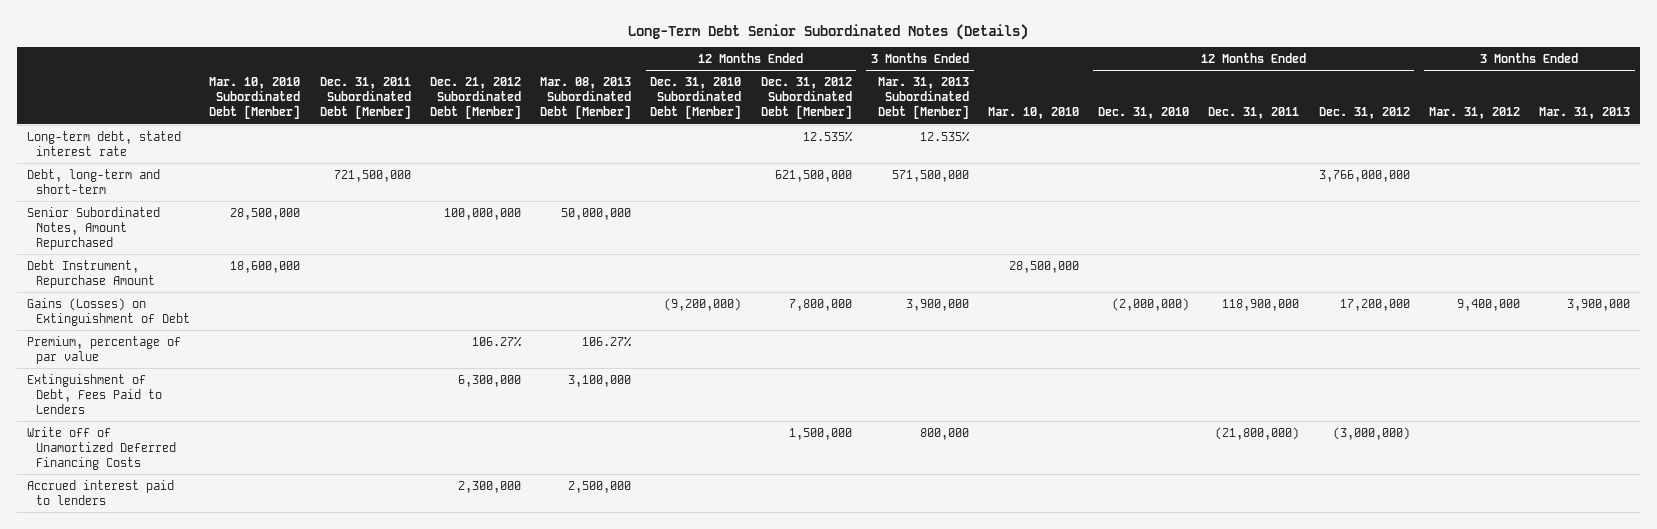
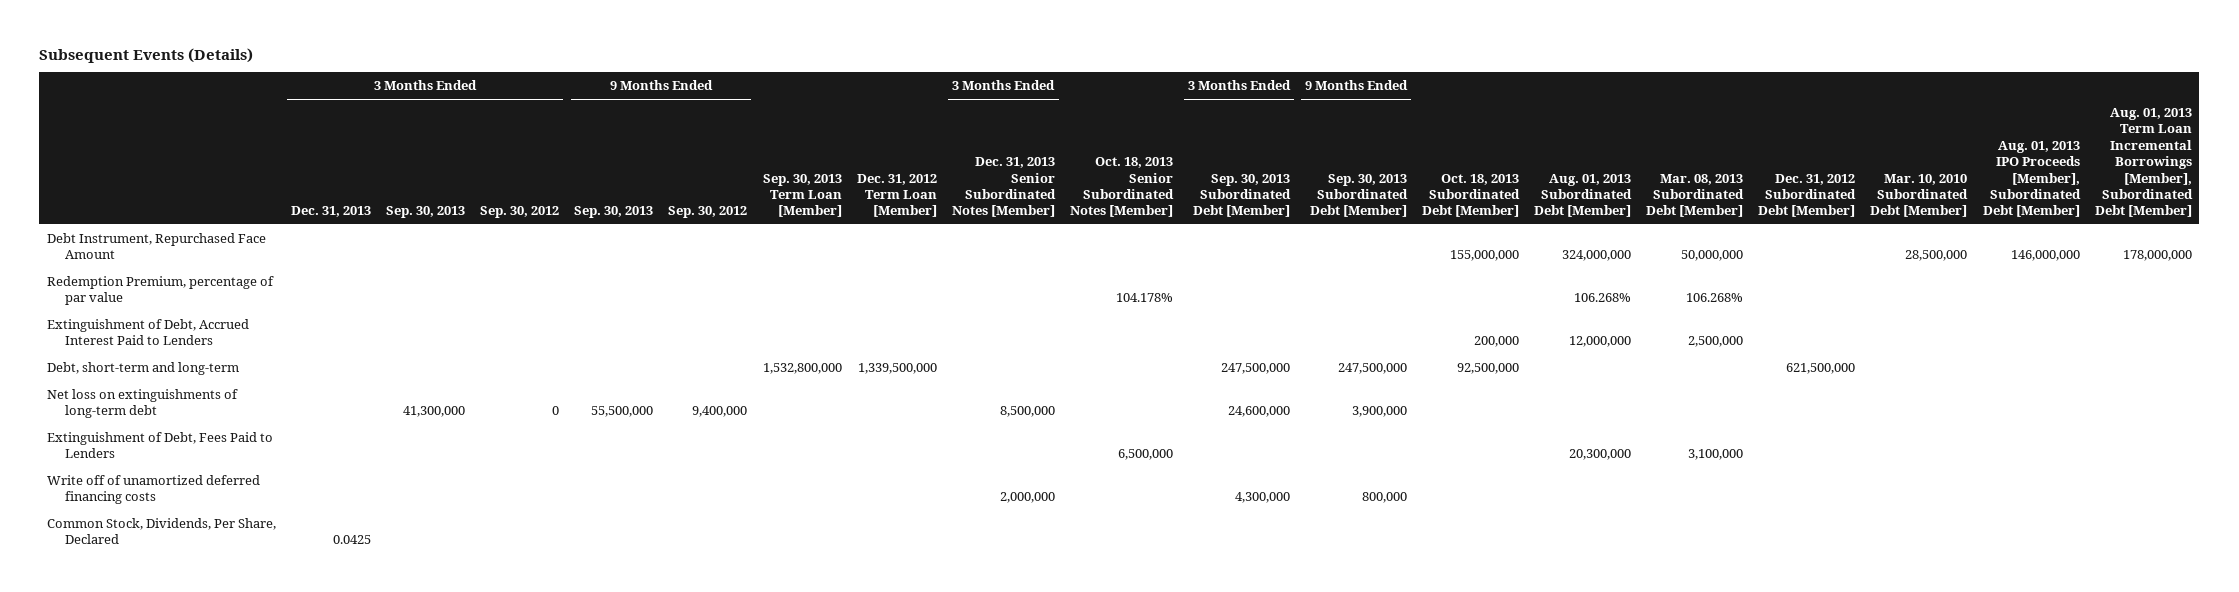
- Long-Term Debt Senior Subordinated Notes (Details)
+ Subsequent Events (Details)
- | Mar. 10, 2010 Subordinated Debt [Member] | Dec. 31, 2011 Subordinated Debt [Member] | Dec. 21, 2012 Subordinated Debt [Member] | Mar. 08, 2013 Subordinated Debt [Member] | 12 Months Ended Dec. 31, 2010 Subordinated Debt [Member] | 12 Months Ended Dec. 31, 2012 Subordinated Debt [Member] | 3 Months Ended Mar. 31, 2013 Subordinated Debt [Member] | Mar. 10, 2010 | 12 Months Ended Dec. 31, 2010 | 12 Months Ended Dec. 31, 2011 | 12 Months Ended Dec. 31, 2012 | 3 Months Ended Mar. 31, 2012 | 3 Months Ended Mar. 31, 2013
+ | 3 Months Ended Dec. 31, 2013 | 3 Months Ended Sep. 30, 2013 | 3 Months Ended Sep. 30, 2012 | 9 Months Ended Sep. 30, 2013 | 9 Months Ended Sep. 30, 2012 | Sep. 30, 2013 Term Loan [Member] | Dec. 31, 2012 Term Loan [Member] | 3 Months Ended Dec. 31, 2013 Senior Subordinated Notes [Member] | Oct. 18, 2013 Senior Subordinated Notes [Member] | 3 Months Ended Sep. 30, 2013 Subordinated Debt [Member] | 9 Months Ended Sep. 30, 2013 Subordinated Debt [Member] | Oct. 18, 2013 Subordinated Debt [Member] | Aug. 01, 2013 Subordinated Debt [Member] | Mar. 08, 2013 Subordinated Debt [Member] | Dec. 31, 2012 Subordinated Debt [Member] | Mar. 10, 2010 Subordinated Debt [Member] | Aug. 01, 2013 IPO Proceeds [Member], Subordinated Debt [Member] | Aug. 01, 2013 Term Loan Incremental Borrowings [Member], Subordinated Debt [Member]
- Long-term debt, stated interest rate | | | | | | 12.535% | 12.535% | | | | | |
- Debt, long-term and short-term | | 721,500,000 | | | | 621,500,000 | 571,500,000 | | | | 3,766,000,000 | |
- Senior Subordinated Notes, Amount Repurchased | 28,500,000 | | 100,000,000 | 50,000,000 | | | | | | | | |
- Debt Instrument, Repurchase Amount | 18,600,000 | | | | | | | 28,500,000 | | | | |
- Gains (Losses) on Extinguishment of Debt | | | | | (9,200,000) | 7,800,000 | 3,900,000 | | (2,000,000) | 118,900,000 | 17,200,000 | 9,400,000 | 3,900,000
- Premium, percentage of par value | | | 106.27% | 106.27% | | | | | | | | |
+ Debt Instrument, Repurchased Face Amount | | | | | | | | | | | | 155,000,000 | 324,000,000 | 50,000,000 | | 28,500,000 | 146,000,000 | 178,000,000
+ Redemption Premium, percentage of par value | | | | | | | | | 104.178% | | | | 106.268% | 106.268% | | | |
+ Extinguishment of Debt, Accrued Interest Paid to Lenders | | | | | | | | | | | | 200,000 | 12,000,000 | 2,500,000 | | | |
+ Debt, short-term and long-term | | | | | | 1,532,800,000 | 1,339,500,000 | | | 247,500,000 | 247,500,000 | 92,500,000 | | | 621,500,000 | | |
+ Net loss on extinguishments of long-term debt | | 41,300,000 | 0 | 55,500,000 | 9,400,000 | | | 8,500,000 | | 24,600,000 | 3,900,000 | | | | | | |
- Write off of Unamortized Deferred Financing Costs | | | | | | 1,500,000 | 800,000 | | | (21,800,000) | (3,000,000) | |
- Accrued interest paid to lenders | | | 2,300,000 | 2,500,000 | | | | | | | | |
+ Write off of unamortized deferred financing costs | | | | | | | | 2,000,000 | | 4,300,000 | 800,000 | | | | | | |
+ Common Stock, Dividends, Per Share, Declared | 0.0425 | | | | | | | | | | | | | | | | |

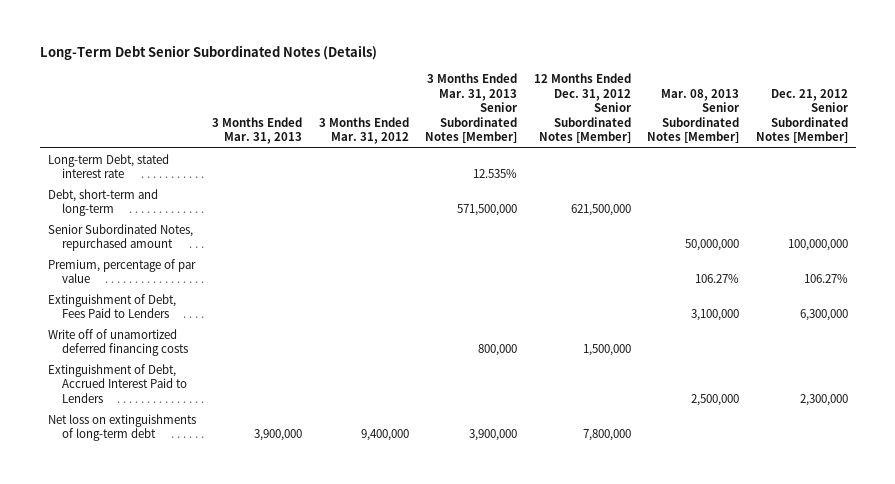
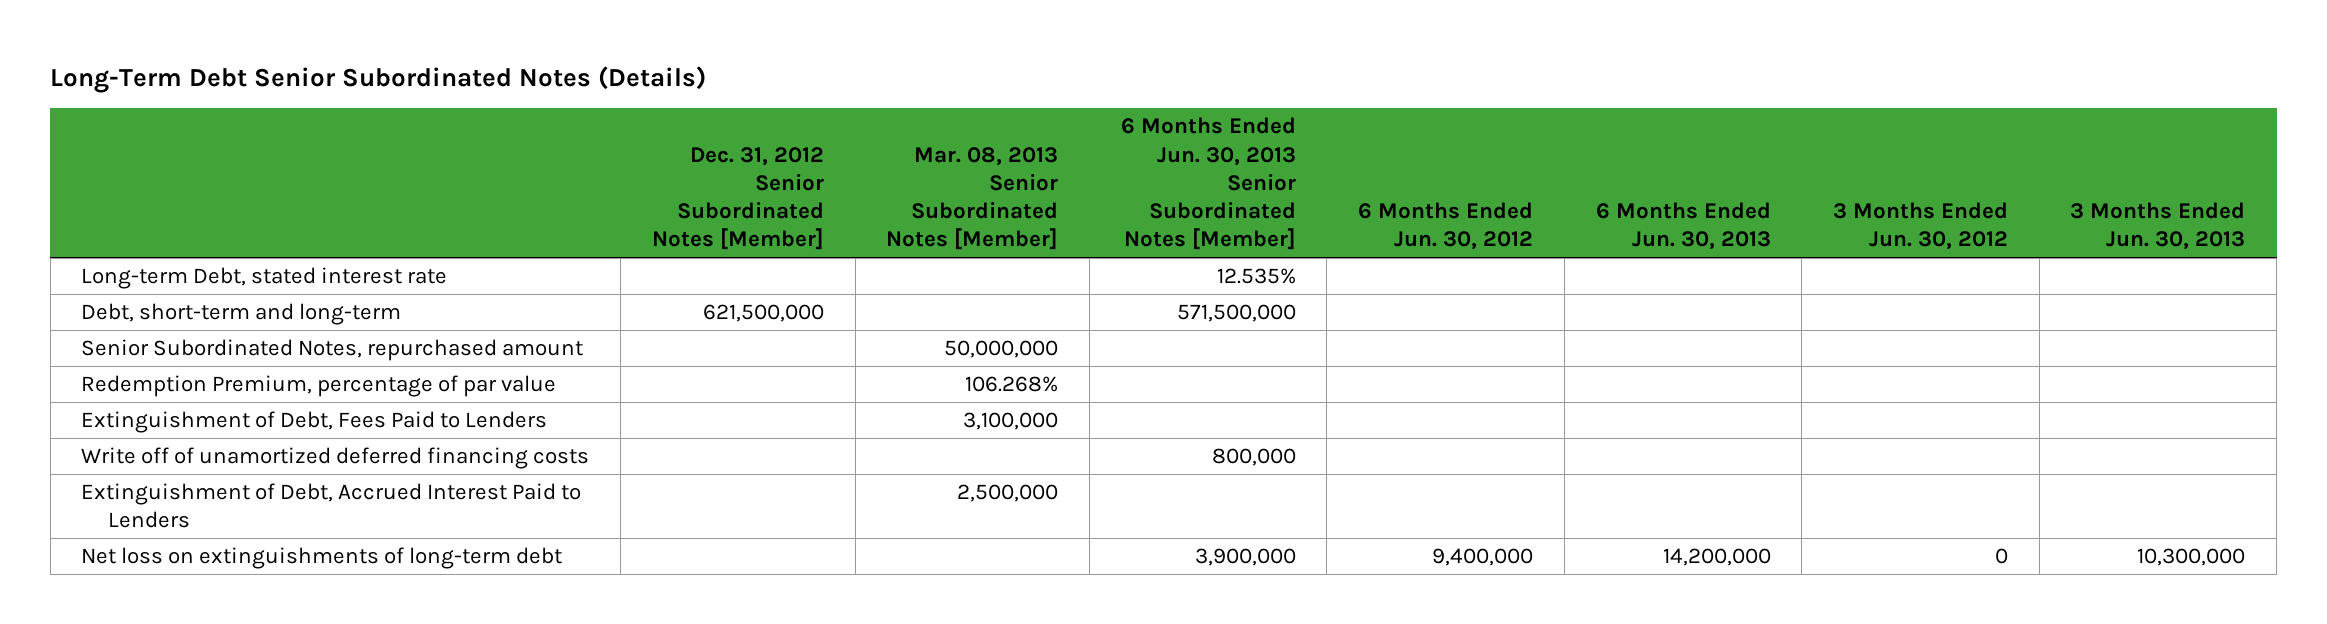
- | 3 Months Ended Mar. 31, 2013 | 3 Months Ended Mar. 31, 2012 | 3 Months Ended Mar. 31, 2013 Senior Subordinated Notes [Member] | 12 Months Ended Dec. 31, 2012 Senior Subordinated Notes [Member] | Mar. 08, 2013 Senior Subordinated Notes [Member] | Dec. 21, 2012 Senior Subordinated Notes [Member]
+ | Dec. 31, 2012 Senior Subordinated Notes [Member] | Mar. 08, 2013 Senior Subordinated Notes [Member] | 6 Months Ended Jun. 30, 2013 Senior Subordinated Notes [Member] | 6 Months Ended Jun. 30, 2012 | 6 Months Ended Jun. 30, 2013 | 3 Months Ended Jun. 30, 2012 | 3 Months Ended Jun. 30, 2013
- Premium, percentage of par value | | | | | 106.27% | 106.27%
+ Redemption Premium, percentage of par value | | 106.268% | | | | |

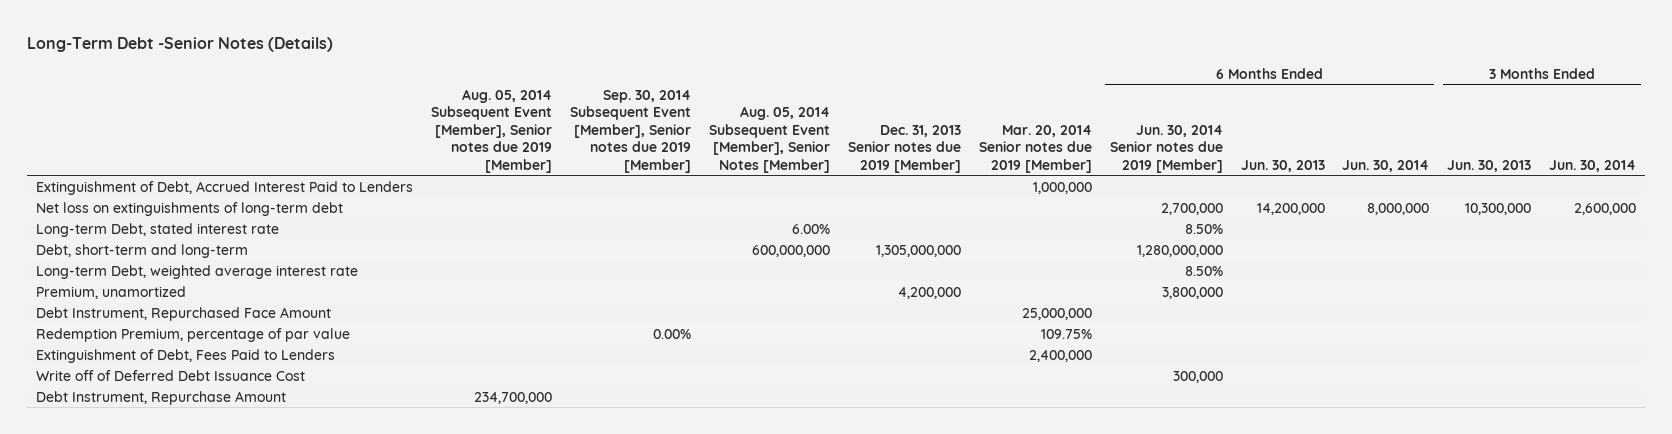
- Long-Term Debt Senior Subordinated Notes (Details)
+ Long-Term Debt -Senior Notes (Details)
- | Dec. 31, 2012 Senior Subordinated Notes [Member] | Mar. 08, 2013 Senior Subordinated Notes [Member] | 6 Months Ended Jun. 30, 2013 Senior Subordinated Notes [Member] | 6 Months Ended Jun. 30, 2012 | 6 Months Ended Jun. 30, 2013 | 3 Months Ended Jun. 30, 2012 | 3 Months Ended Jun. 30, 2013
+ | Aug. 05, 2014 Subsequent Event [Member], Senior notes due 2019 [Member] | Sep. 30, 2014 Subsequent Event [Member], Senior notes due 2019 [Member] | Aug. 05, 2014 Subsequent Event [Member], Senior Notes [Member] | Dec. 31, 2013 Senior notes due 2019 [Member] | Mar. 20, 2014 Senior notes due 2019 [Member] | 6 Months Ended Jun. 30, 2014 Senior notes due 2019 [Member] | 6 Months Ended Jun. 30, 2013 | 6 Months Ended Jun. 30, 2014 | 3 Months Ended Jun. 30, 2013 | 3 Months Ended Jun. 30, 2014
moved up: Extinguishment of Debt, Accrued Interest Paid to Lenders | | | | | 1,000,000 | | | | |
moved up: Net loss on extinguishments of long-term debt | | | | | | 2,700,000 | 14,200,000 | 8,000,000 | 10,300,000 | 2,600,000
- Senior Subordinated Notes, repurchased amount | | 50,000,000 | | | | |
+ Long-term Debt, weighted average interest rate | | | | | | 8.50% | | | |
+ Premium, unamortized | | | | 4,200,000 | | 3,800,000 | | | |
+ Debt Instrument, Repurchased Face Amount | | | | | 25,000,000 | | | | |
- Write off of unamortized deferred financing costs | | | 800,000 | | | |
+ Write off of Deferred Debt Issuance Cost | | | | | | 300,000 | | | |
+ Debt Instrument, Repurchase Amount | 234,700,000 | | | | | | | | |

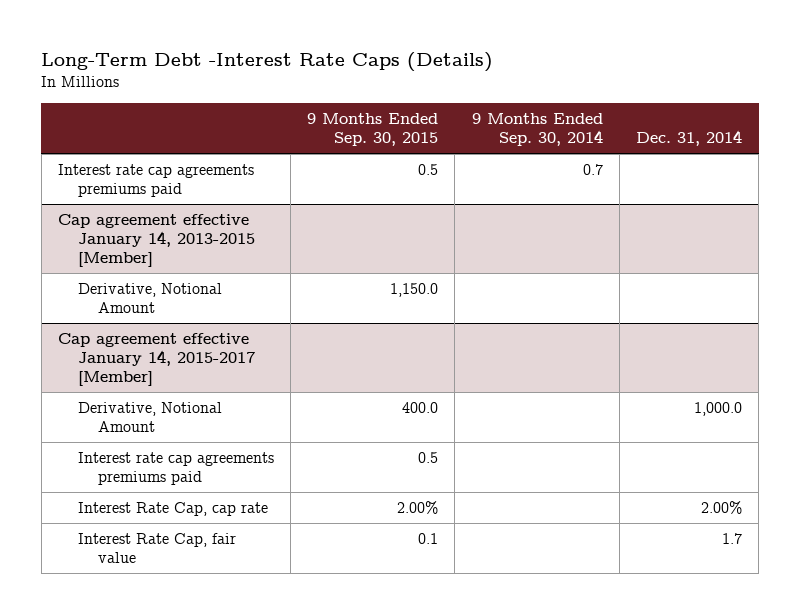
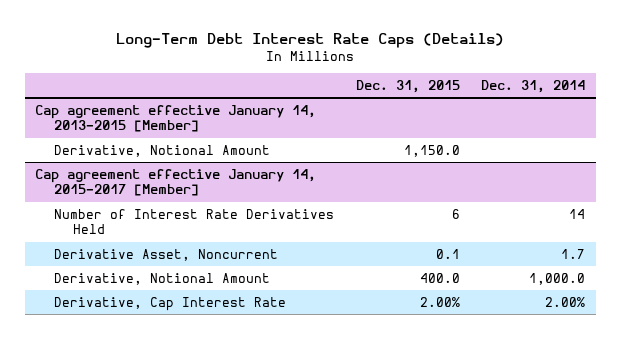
- Long-Term Debt -Interest Rate Caps (Details)
+ Long-Term Debt Interest Rate Caps (Details)
- | 9 Months Ended Sep. 30, 2015 | 9 Months Ended Sep. 30, 2014 | Dec. 31, 2014
+ | Dec. 31, 2015 | Dec. 31, 2014
- Interest rate cap agreements premiums paid | 0.5 | 0.7 |
@ Cap agreement effective January 14, 2015-2017 [Member]
+ Number of Interest Rate Derivatives Held | 6 | 14
+ Derivative Asset, Noncurrent | 0.1 | 1.7
- Interest rate cap agreements premiums paid | 0.5 | |
- Interest Rate Cap, cap rate | 2.00% | | 2.00%
- Interest Rate Cap, fair value | 0.1 | | 1.7
+ Derivative, Cap Interest Rate | 2.00% | 2.00%

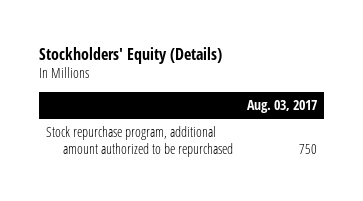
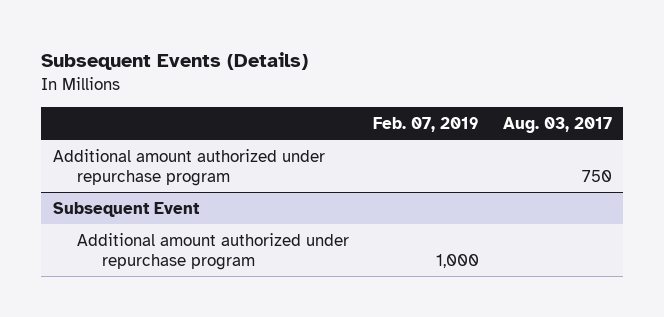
- Stockholders' Equity (Details)
+ Subsequent Events (Details)
- | Aug. 03, 2017
+ | Feb. 07, 2019 | Aug. 03, 2017
- Stock repurchase program, additional amount authorized to be repurchased | 750
+ Additional amount authorized under repurchase program | | 750
+ Subsequent Event
+ Additional amount authorized under repurchase program | 1,000 |

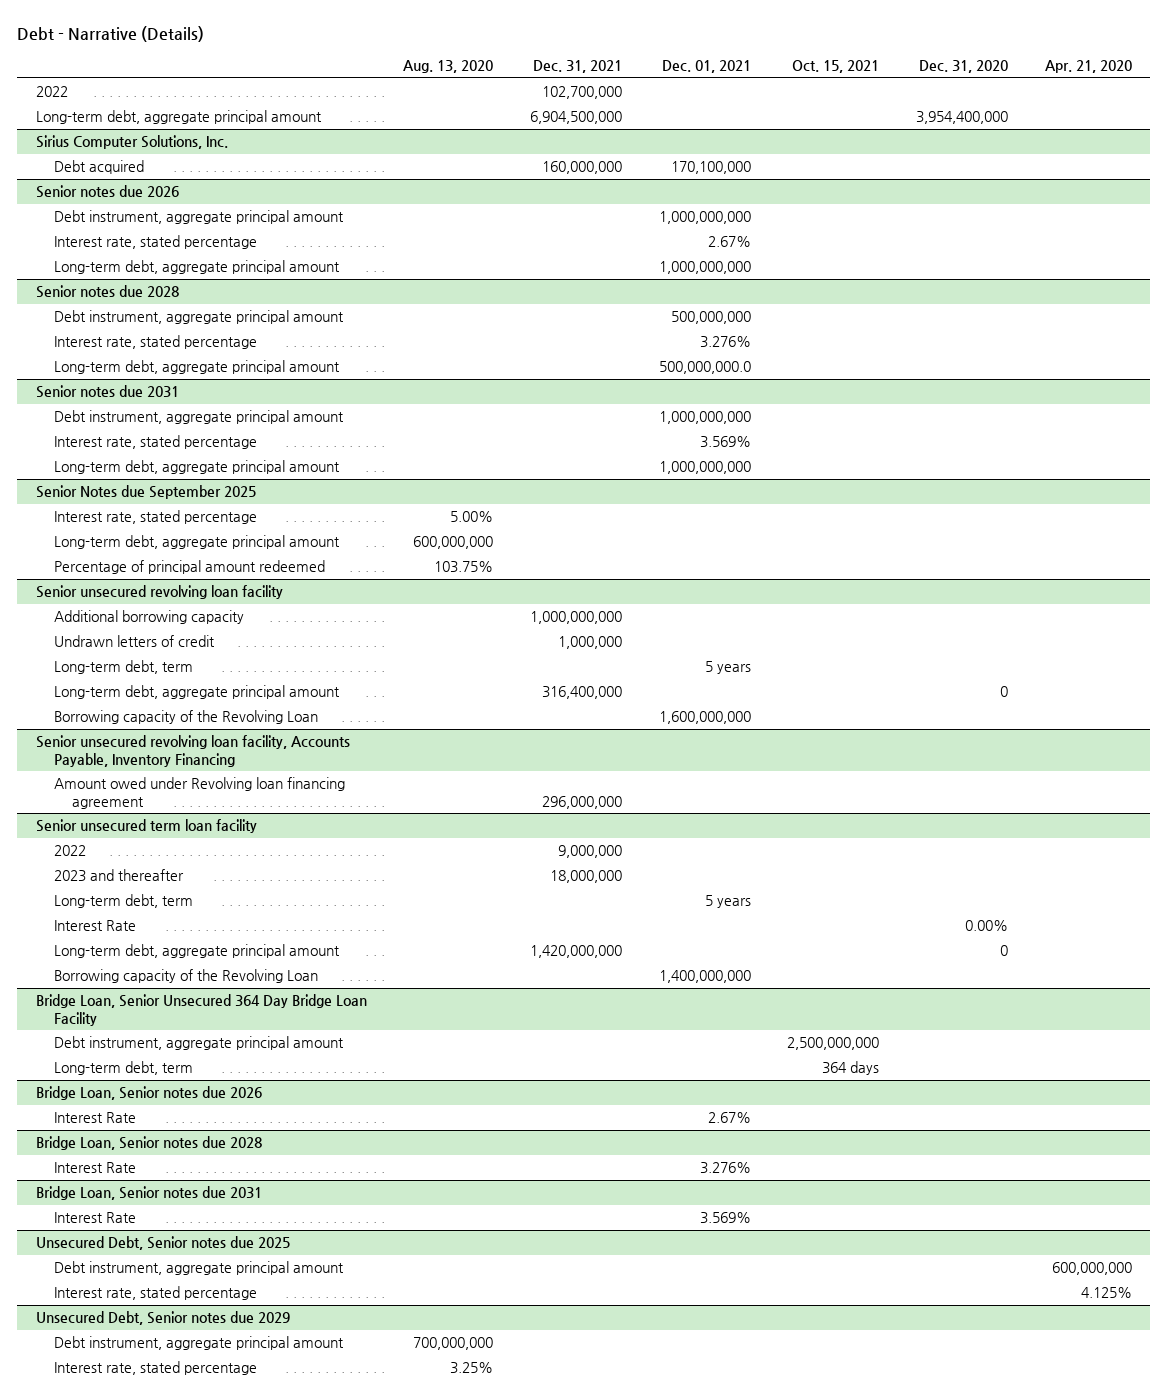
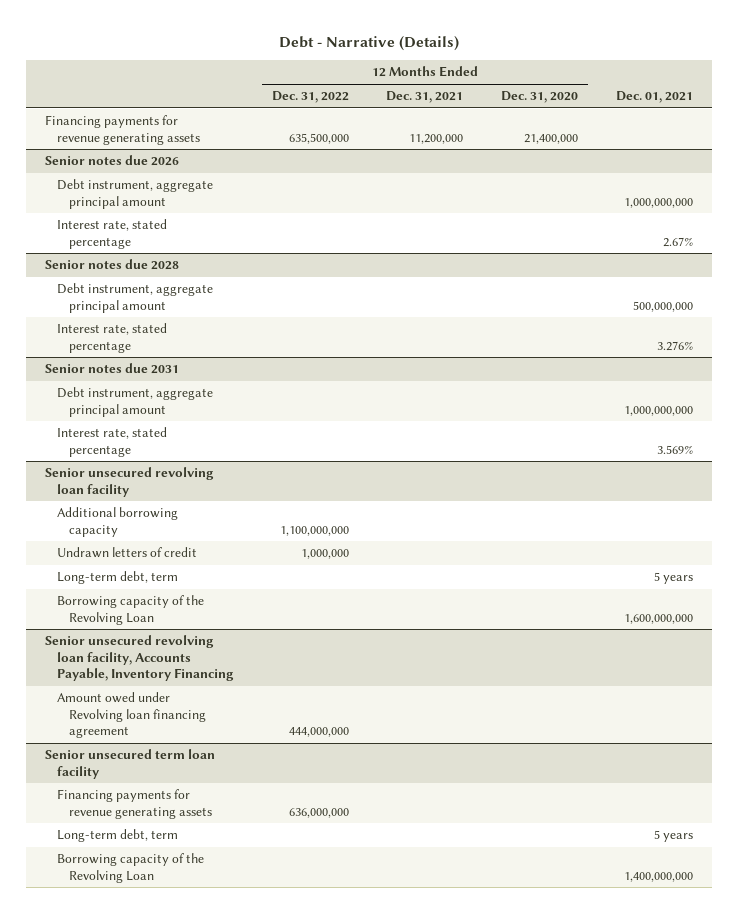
- | Aug. 13, 2020 | Dec. 31, 2021 | Dec. 01, 2021 | Oct. 15, 2021 | Dec. 31, 2020 | Apr. 21, 2020
+ | 12 Months Ended Dec. 31, 2022 | 12 Months Ended Dec. 31, 2021 | 12 Months Ended Dec. 31, 2020 | Dec. 01, 2021
- 2022 | | 102,700,000 | | | |
- Long-term debt, aggregate principal amount | | 6,904,500,000 | | | 3,954,400,000 |
- Sirius Computer Solutions, Inc.
- Debt acquired | | 160,000,000 | 170,100,000 | | |
+ Financing payments for revenue generating assets | 635,500,000 | 11,200,000 | 21,400,000 |
@ Senior notes due 2026
- Long-term debt, aggregate principal amount | | | 1,000,000,000 | | |
@ Senior notes due 2028
- Long-term debt, aggregate principal amount | | | 500,000,000.0 | | |
@ Senior notes due 2031
- Long-term debt, aggregate principal amount | | | 1,000,000,000 | | |
- Senior Notes due September 2025
- Interest rate, stated percentage | 5.00% | | | | |
- Long-term debt, aggregate principal amount | 600,000,000 | | | | |
- Percentage of principal amount redeemed | 103.75% | | | | |
@ Senior unsecured revolving loan facility
- Long-term debt, aggregate principal amount | | 316,400,000 | | | 0 |
@ Senior unsecured term loan facility
- 2022 | | 9,000,000 | | | |
- 2023 and thereafter | | 18,000,000 | | | |
+ Financing payments for revenue generating assets | 636,000,000 | | |
- Interest Rate | | | | | 0.00% |
- Long-term debt, aggregate principal amount | | 1,420,000,000 | | | 0 |
- Bridge Loan, Senior Unsecured 364 Day Bridge Loan Facility
- Debt instrument, aggregate principal amount | | | | 2,500,000,000 | |
- Long-term debt, term | | | | 364 days | |
- Bridge Loan, Senior notes due 2026
- Interest Rate | | | 2.67% | | |
- Bridge Loan, Senior notes due 2028
- Interest Rate | | | 3.276% | | |
- Bridge Loan, Senior notes due 2031
- Interest Rate | | | 3.569% | | |
- Unsecured Debt, Senior notes due 2025
- Debt instrument, aggregate principal amount | | | | | | 600,000,000
- Interest rate, stated percentage | | | | | | 4.125%
- Unsecured Debt, Senior notes due 2029
- Debt instrument, aggregate principal amount | 700,000,000 | | | | |
- Interest rate, stated percentage | 3.25% | | | | |

